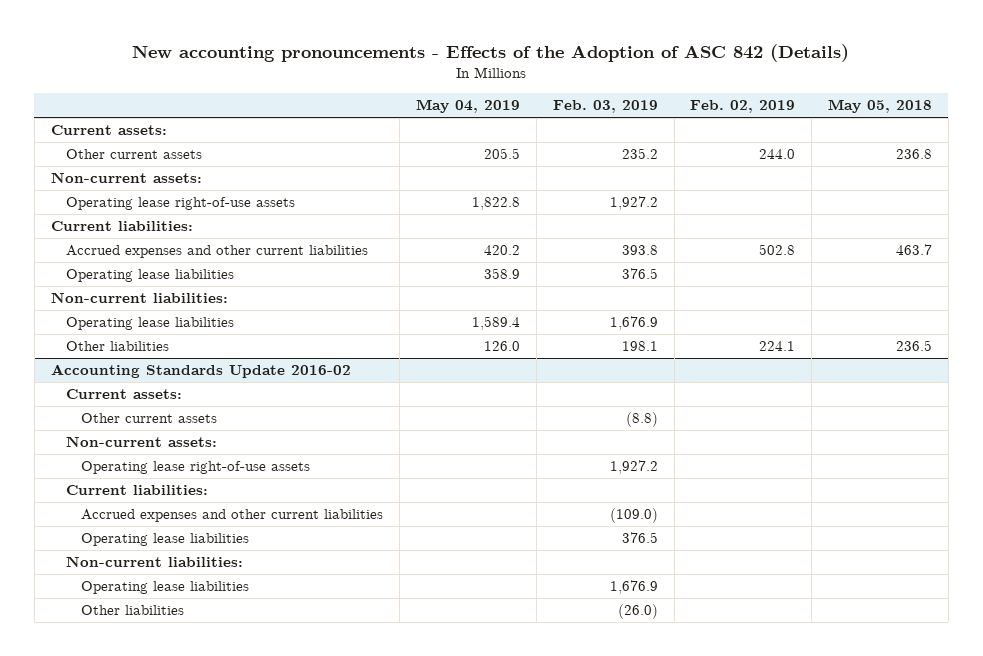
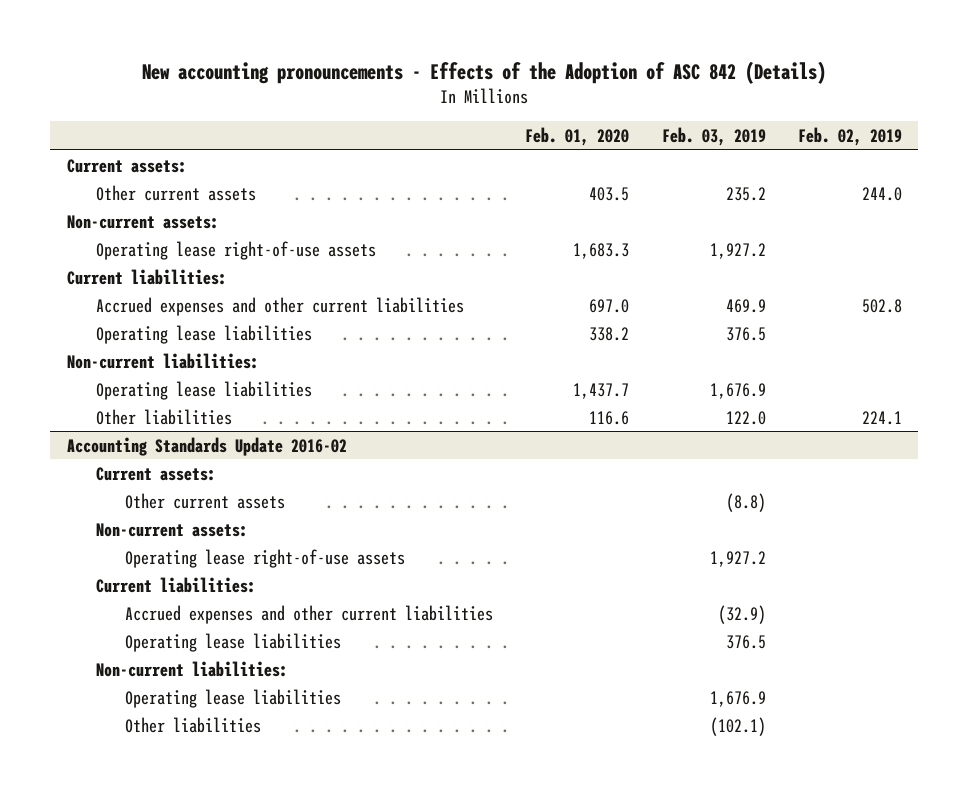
- | May 04, 2019 | Feb. 03, 2019 | Feb. 02, 2019 | May 05, 2018
+ | Feb. 01, 2020 | Feb. 03, 2019 | Feb. 02, 2019
- Accrued expenses and other current liabilities | 420.2 | 393.8 | 502.8 | 463.7
+ Accrued expenses and other current liabilities | 697.0 | 469.9 | 502.8
- Other liabilities | 126.0 | 198.1 | 224.1 | 236.5
+ Other liabilities | 116.6 | 122.0 | 224.1
@ Accounting Standards Update 2016-02
- Accrued expenses and other current liabilities | | (109.0) | |
+ Accrued expenses and other current liabilities | | (32.9) |
- Other liabilities | | (26.0) | |
+ Other liabilities | | (102.1) |

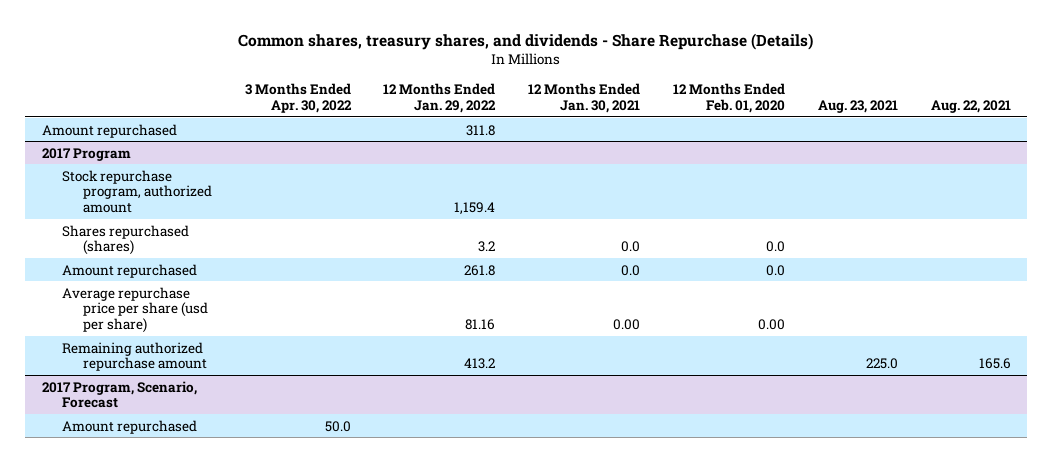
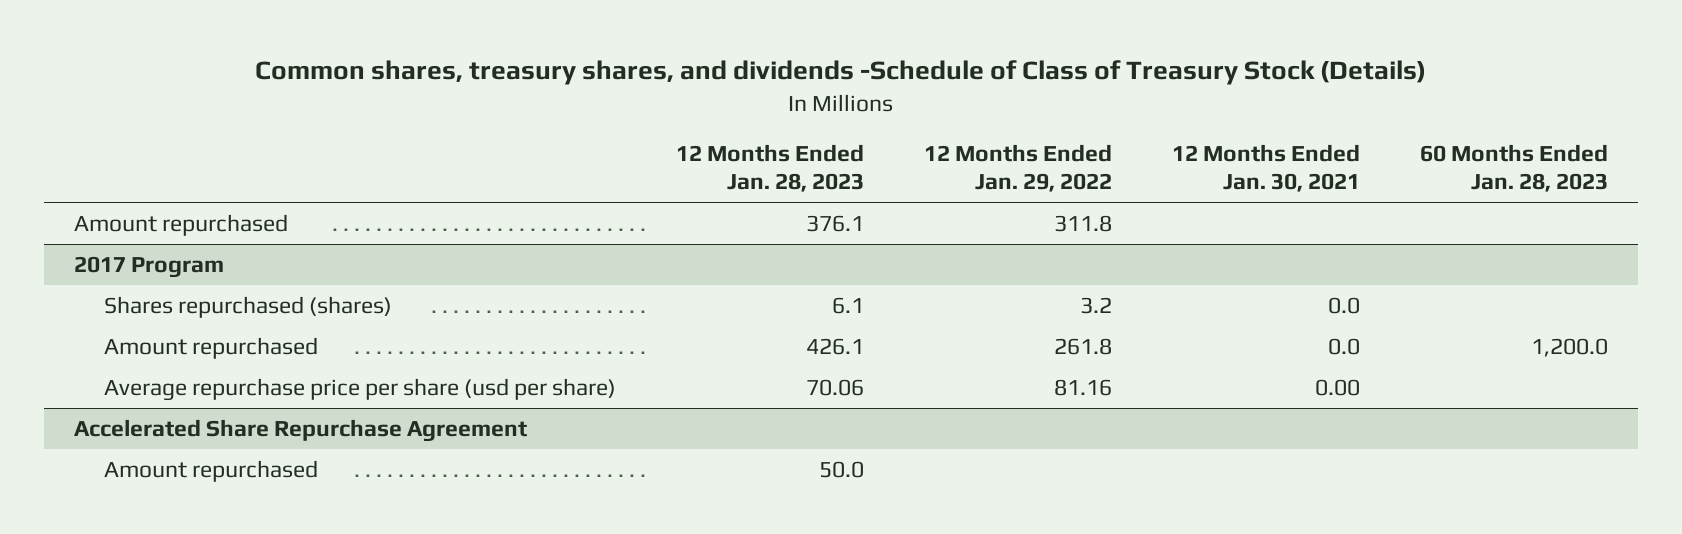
- Common shares, treasury shares, and dividends - Share Repurchase (Details)
+ Common shares, treasury shares, and dividends -Schedule of Class of Treasury Stock (Details)
- | 3 Months Ended Apr. 30, 2022 | 12 Months Ended Jan. 29, 2022 | 12 Months Ended Jan. 30, 2021 | 12 Months Ended Feb. 01, 2020 | Aug. 23, 2021 | Aug. 22, 2021
+ | 12 Months Ended Jan. 28, 2023 | 12 Months Ended Jan. 29, 2022 | 12 Months Ended Jan. 30, 2021 | 60 Months Ended Jan. 28, 2023
@ 2017 Program
- Stock repurchase program, authorized amount | | 1,159.4 | | | |
- Remaining authorized repurchase amount | | 413.2 | | | 225.0 | 165.6
- 2017 Program, Scenario, Forecast
+ Accelerated Share Repurchase Agreement

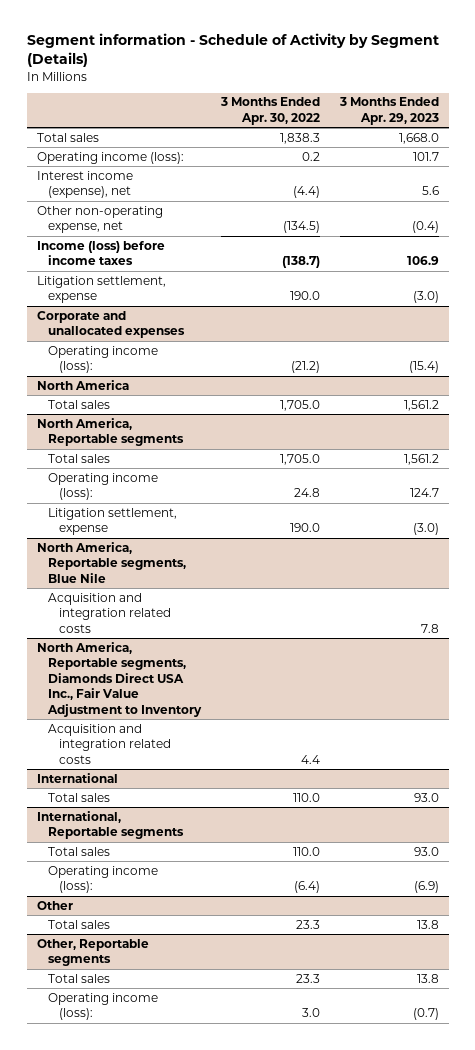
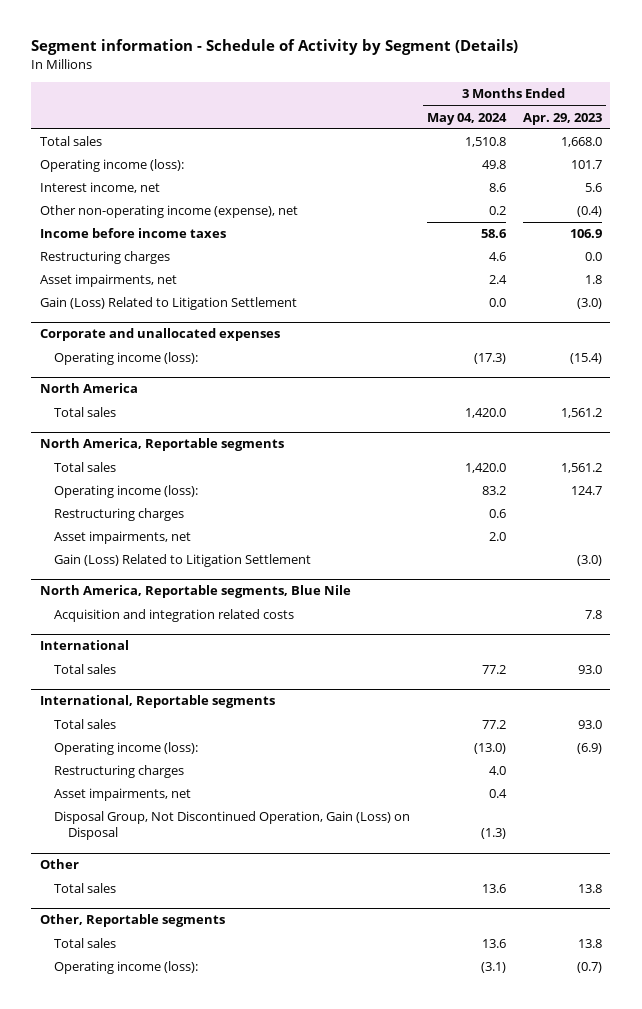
- | 3 Months Ended Apr. 30, 2022 | 3 Months Ended Apr. 29, 2023
+ | 3 Months Ended May 04, 2024 | 3 Months Ended Apr. 29, 2023
- Interest income (expense), net | (4.4) | 5.6
- Other non-operating expense, net | (134.5) | (0.4)
- Income (loss) before income taxes | (138.7) | 106.9
- Litigation settlement, expense | 190.0 | (3.0)
+ Interest income, net | 8.6 | 5.6
+ Other non-operating income (expense), net | 0.2 | (0.4)
+ Income before income taxes | 58.6 | 106.9
+ Restructuring charges | 4.6 | 0.0
+ Asset impairments, net | 2.4 | 1.8
+ Gain (Loss) Related to Litigation Settlement | 0.0 | (3.0)
@ North America, Reportable segments
- Litigation settlement, expense | 190.0 | (3.0)
+ Restructuring charges | 0.6 |
+ Asset impairments, net | 2.0 |
+ Gain (Loss) Related to Litigation Settlement | | (3.0)
- North America, Reportable segments, Diamonds Direct USA Inc., Fair Value Adjustment to Inventory
- Acquisition and integration related costs | 4.4 |
@ International, Reportable segments
+ Restructuring charges | 4.0 |
+ Asset impairments, net | 0.4 |
+ Disposal Group, Not Discontinued Operation, Gain (Loss) on Disposal | (1.3) |

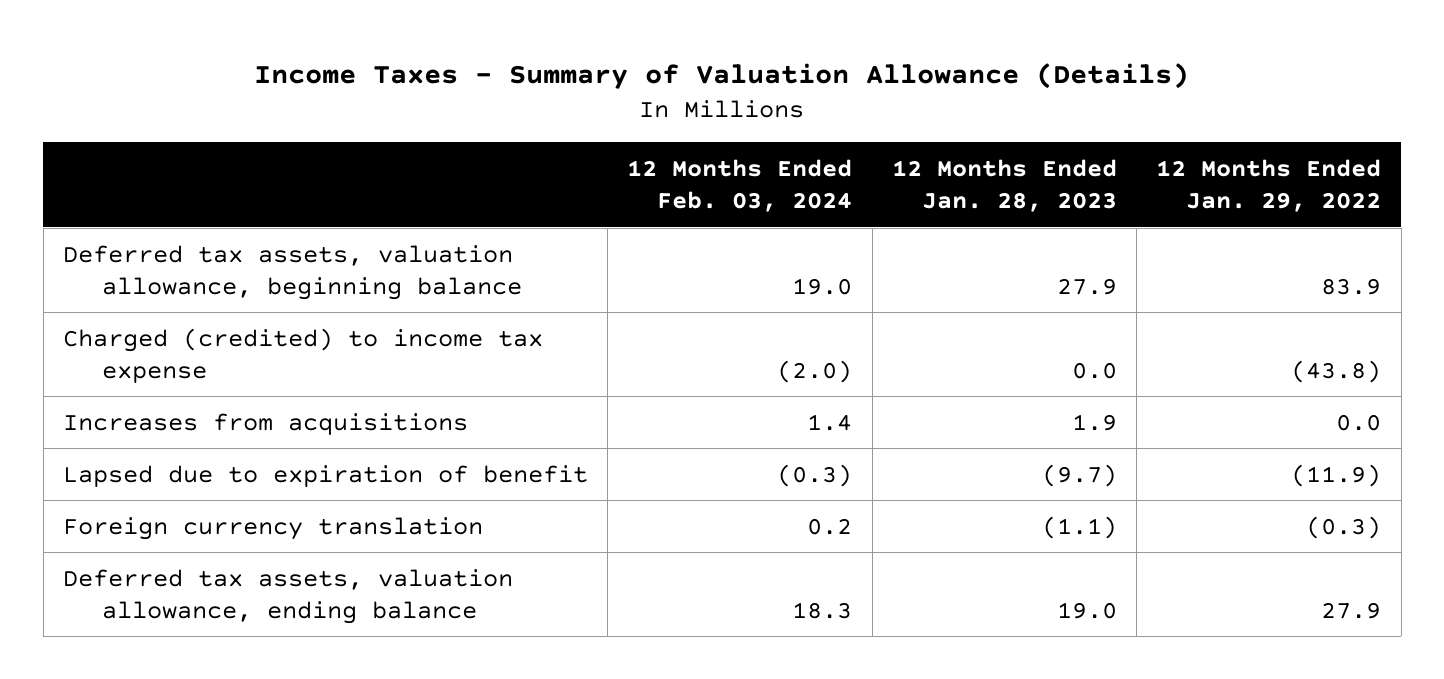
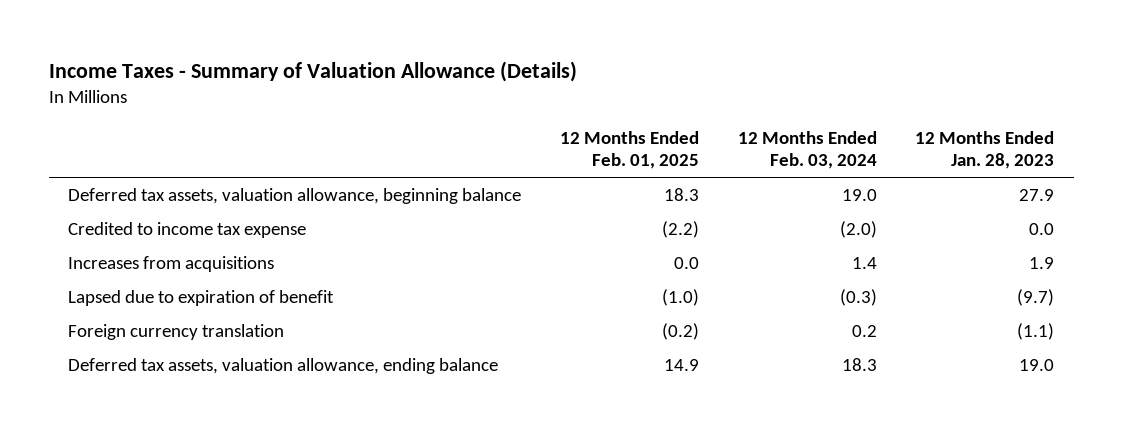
- | 12 Months Ended Feb. 03, 2024 | 12 Months Ended Jan. 28, 2023 | 12 Months Ended Jan. 29, 2022
+ | 12 Months Ended Feb. 01, 2025 | 12 Months Ended Feb. 03, 2024 | 12 Months Ended Jan. 28, 2023
- Charged (credited) to income tax expense | (2.0) | 0.0 | (43.8)
+ Credited to income tax expense | (2.2) | (2.0) | 0.0

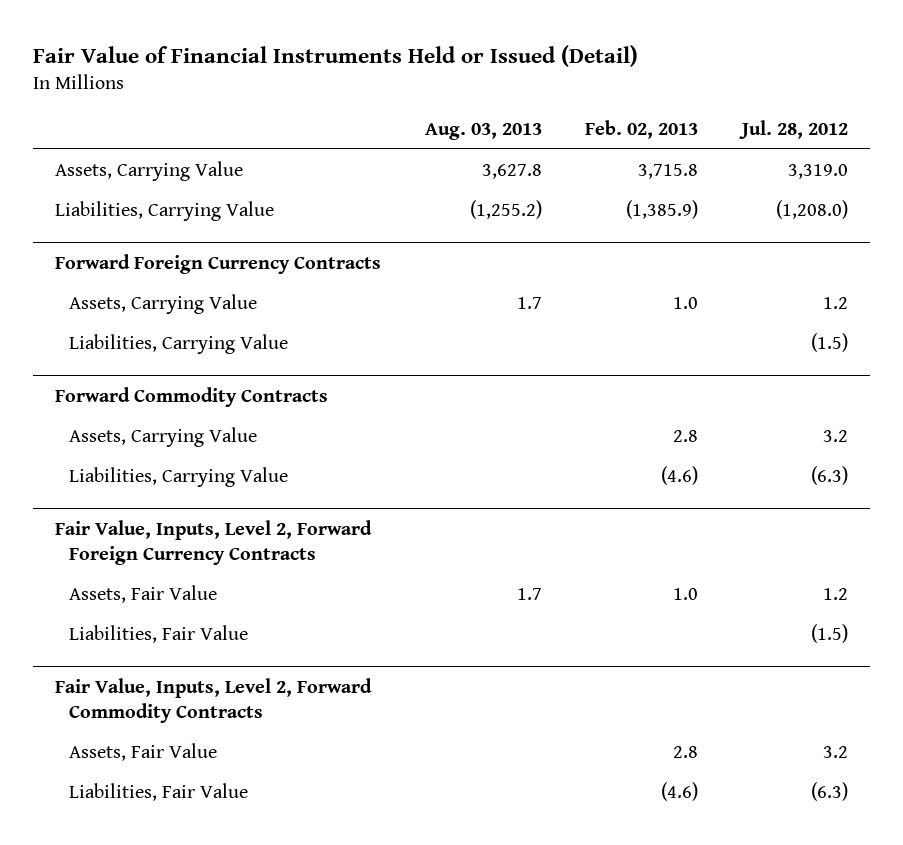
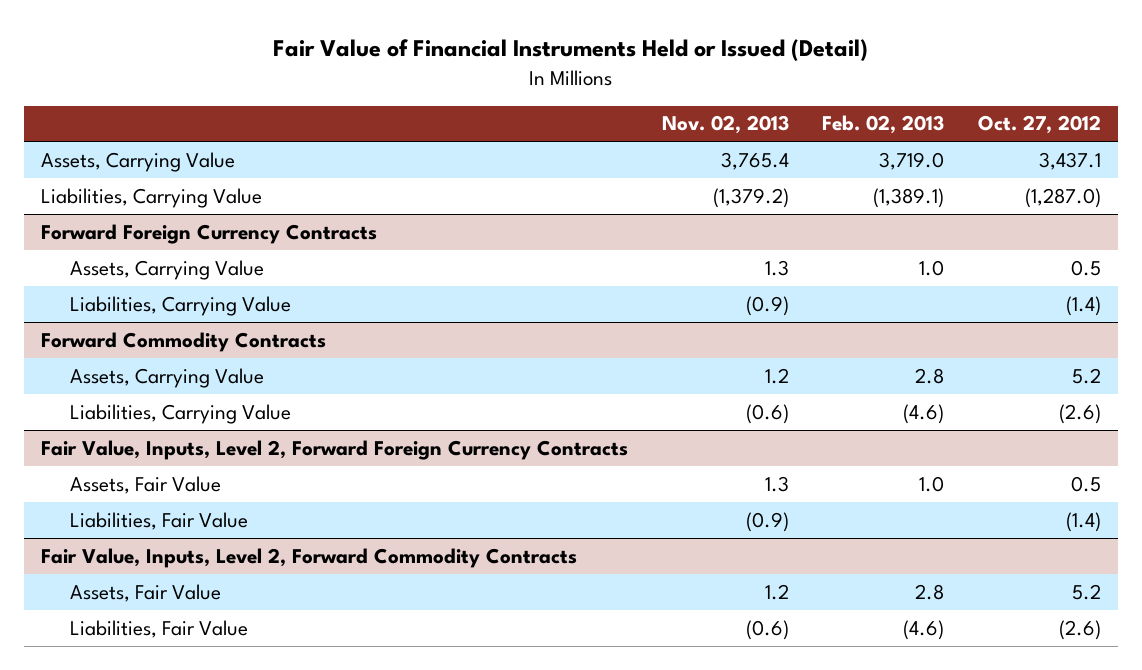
- | Aug. 03, 2013 | Feb. 02, 2013 | Jul. 28, 2012
+ | Nov. 02, 2013 | Feb. 02, 2013 | Oct. 27, 2012
- Assets, Carrying Value | 3,627.8 | 3,715.8 | 3,319.0
- Liabilities, Carrying Value | (1,255.2) | (1,385.9) | (1,208.0)
+ Assets, Carrying Value | 3,765.4 | 3,719.0 | 3,437.1
+ Liabilities, Carrying Value | (1,379.2) | (1,389.1) | (1,287.0)

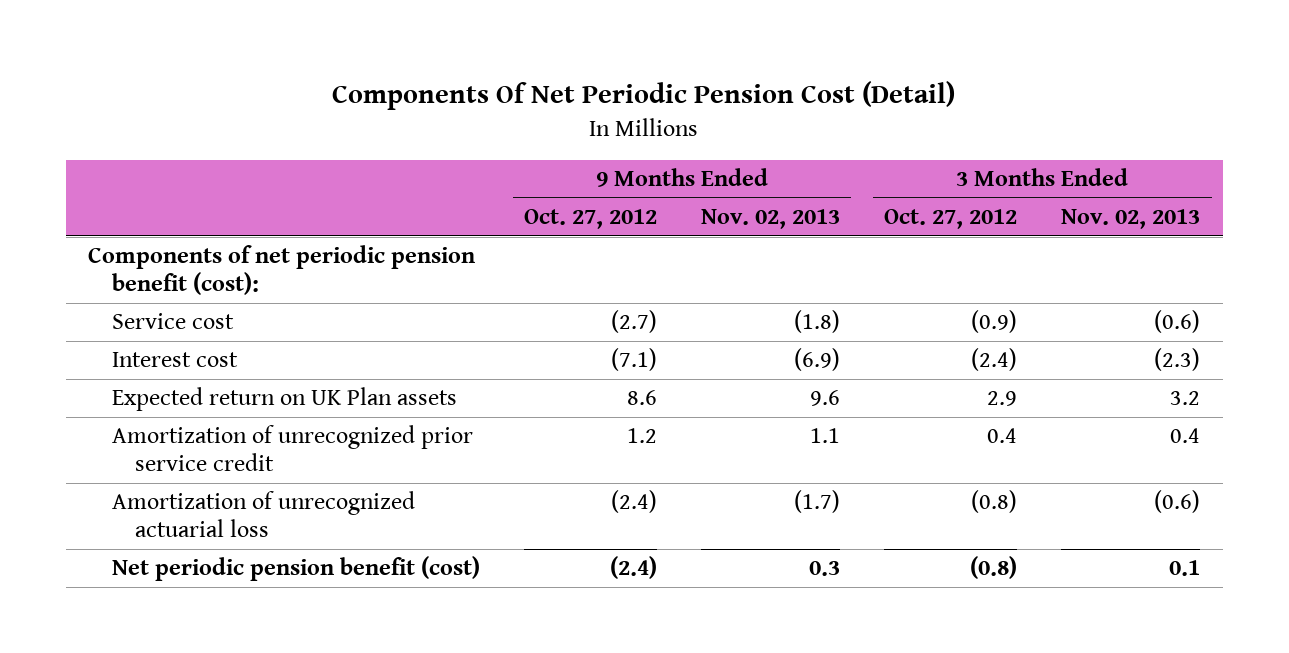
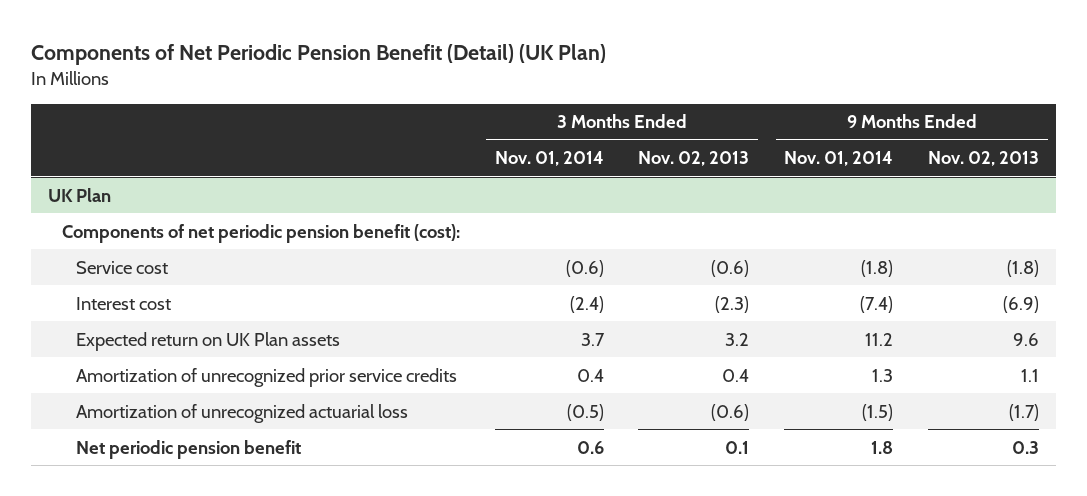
- Components Of Net Periodic Pension Cost (Detail)
+ Components of Net Periodic Pension Benefit (Detail) (UK Plan)
- | 9 Months Ended Oct. 27, 2012 | 9 Months Ended Nov. 02, 2013 | 3 Months Ended Oct. 27, 2012 | 3 Months Ended Nov. 02, 2013
+ | 3 Months Ended Nov. 01, 2014 | 3 Months Ended Nov. 02, 2013 | 9 Months Ended Nov. 01, 2014 | 9 Months Ended Nov. 02, 2013
+ UK Plan
- Amortization of unrecognized prior service credit | 1.2 | 1.1 | 0.4 | 0.4
+ Amortization of unrecognized prior service credits | 0.4 | 0.4 | 1.3 | 1.1
- Net periodic pension benefit (cost) | (2.4) | 0.3 | (0.8) | 0.1
+ Net periodic pension benefit | 0.6 | 0.1 | 1.8 | 0.3

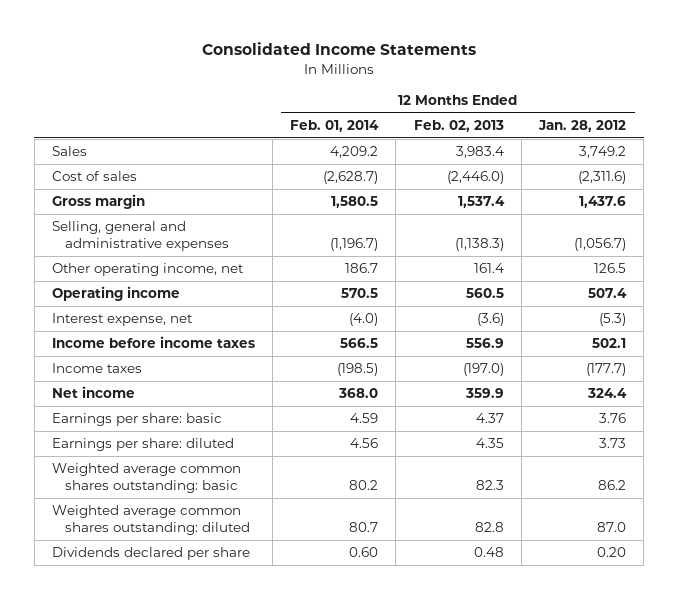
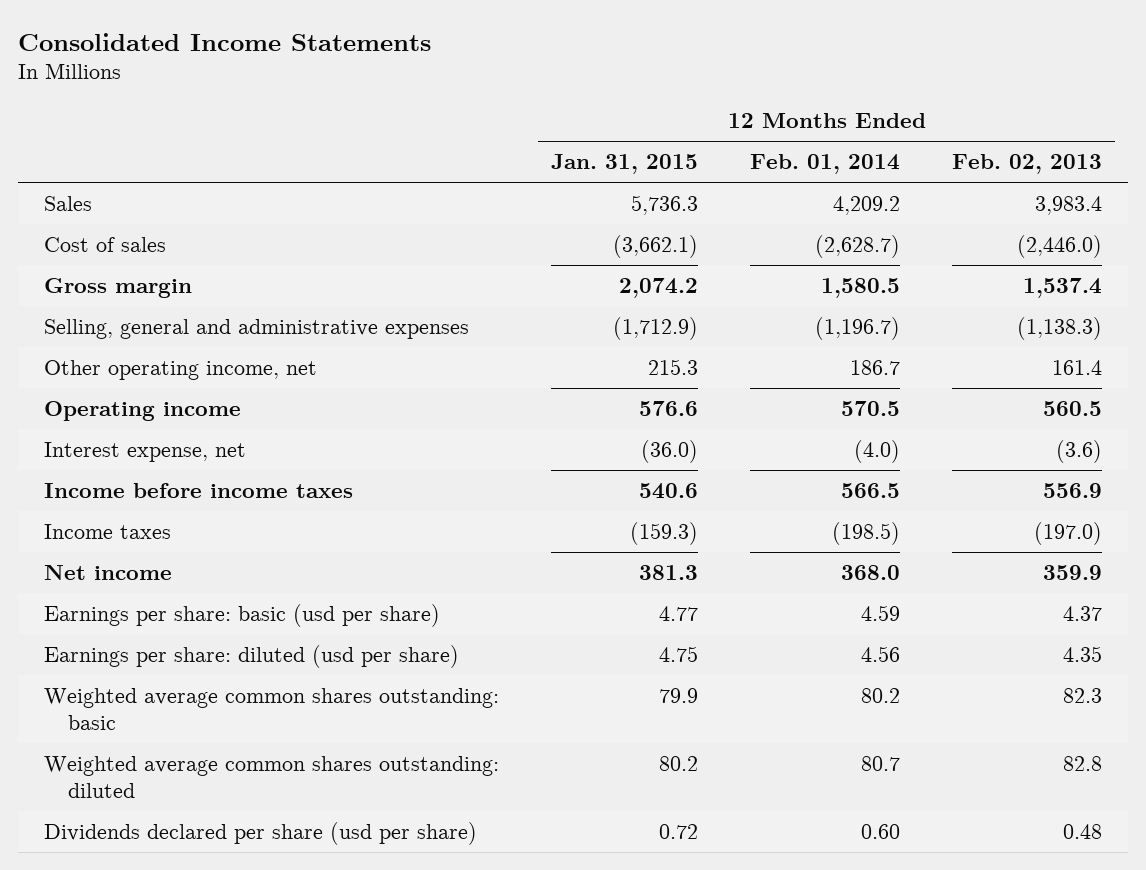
- | 12 Months Ended Feb. 01, 2014 | 12 Months Ended Feb. 02, 2013 | 12 Months Ended Jan. 28, 2012
+ | 12 Months Ended Jan. 31, 2015 | 12 Months Ended Feb. 01, 2014 | 12 Months Ended Feb. 02, 2013
- Earnings per share: basic | 4.59 | 4.37 | 3.76
- Earnings per share: diluted | 4.56 | 4.35 | 3.73
+ Earnings per share: basic (usd per share) | 4.77 | 4.59 | 4.37
+ Earnings per share: diluted (usd per share) | 4.75 | 4.56 | 4.35
- Dividends declared per share | 0.60 | 0.48 | 0.20
+ Dividends declared per share (usd per share) | 0.72 | 0.60 | 0.48

